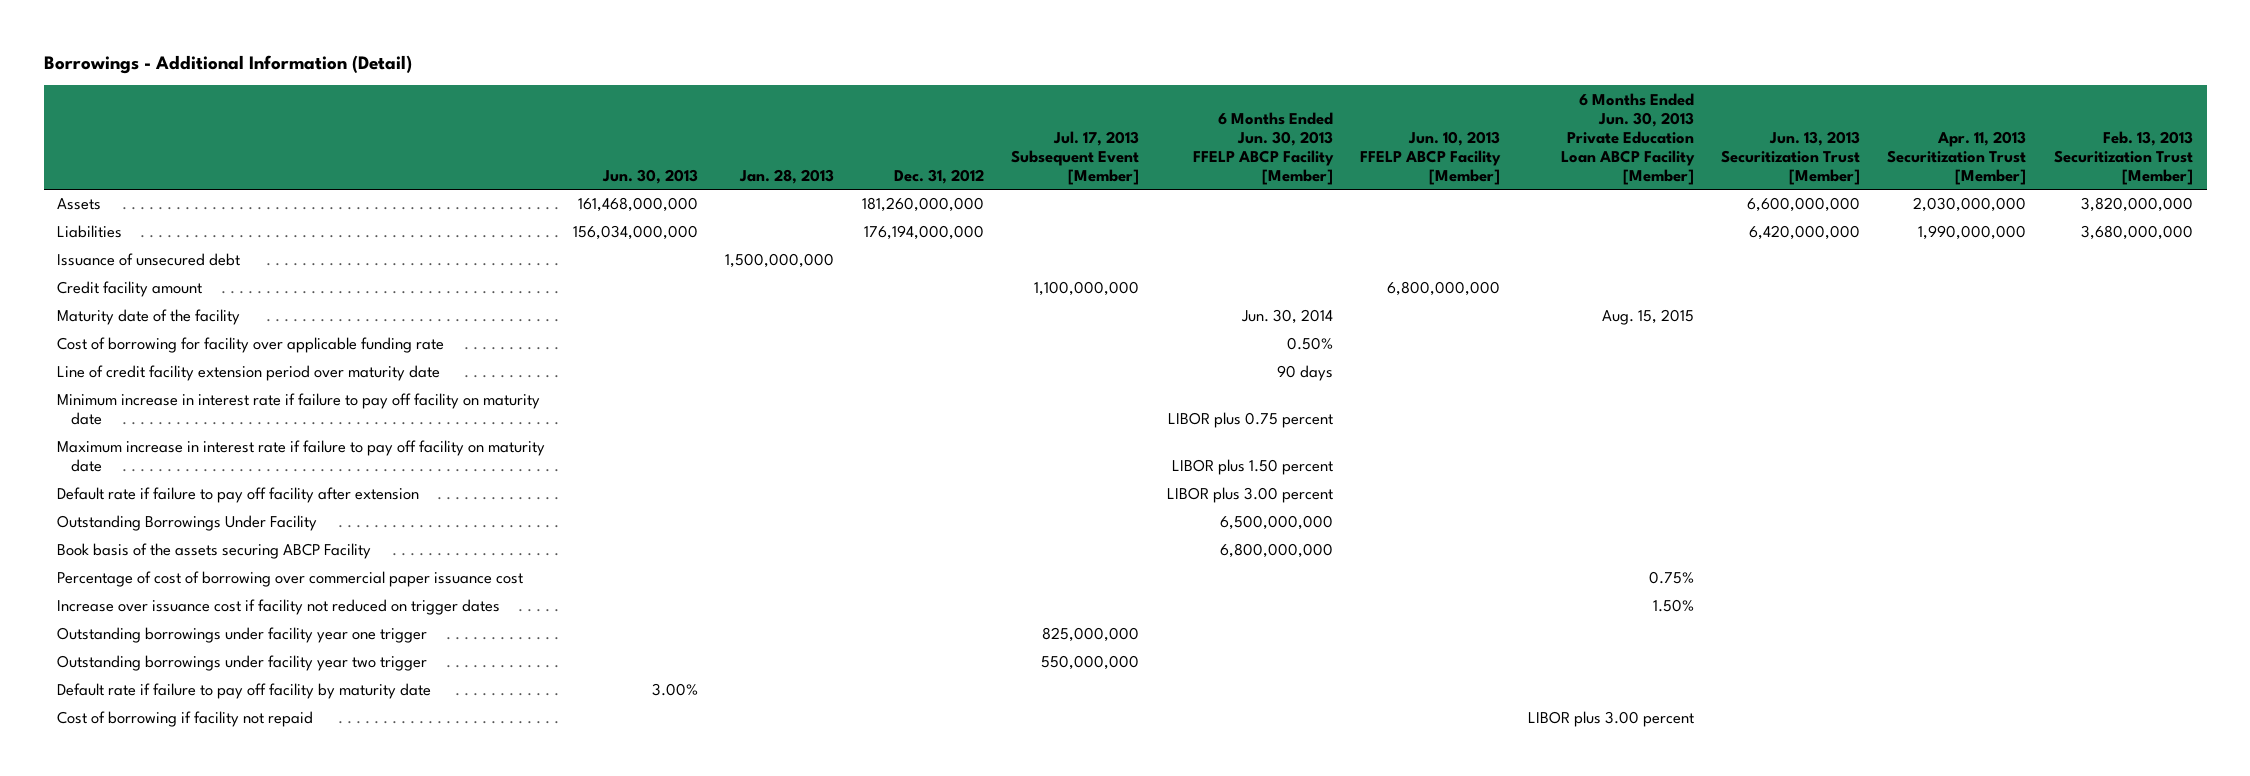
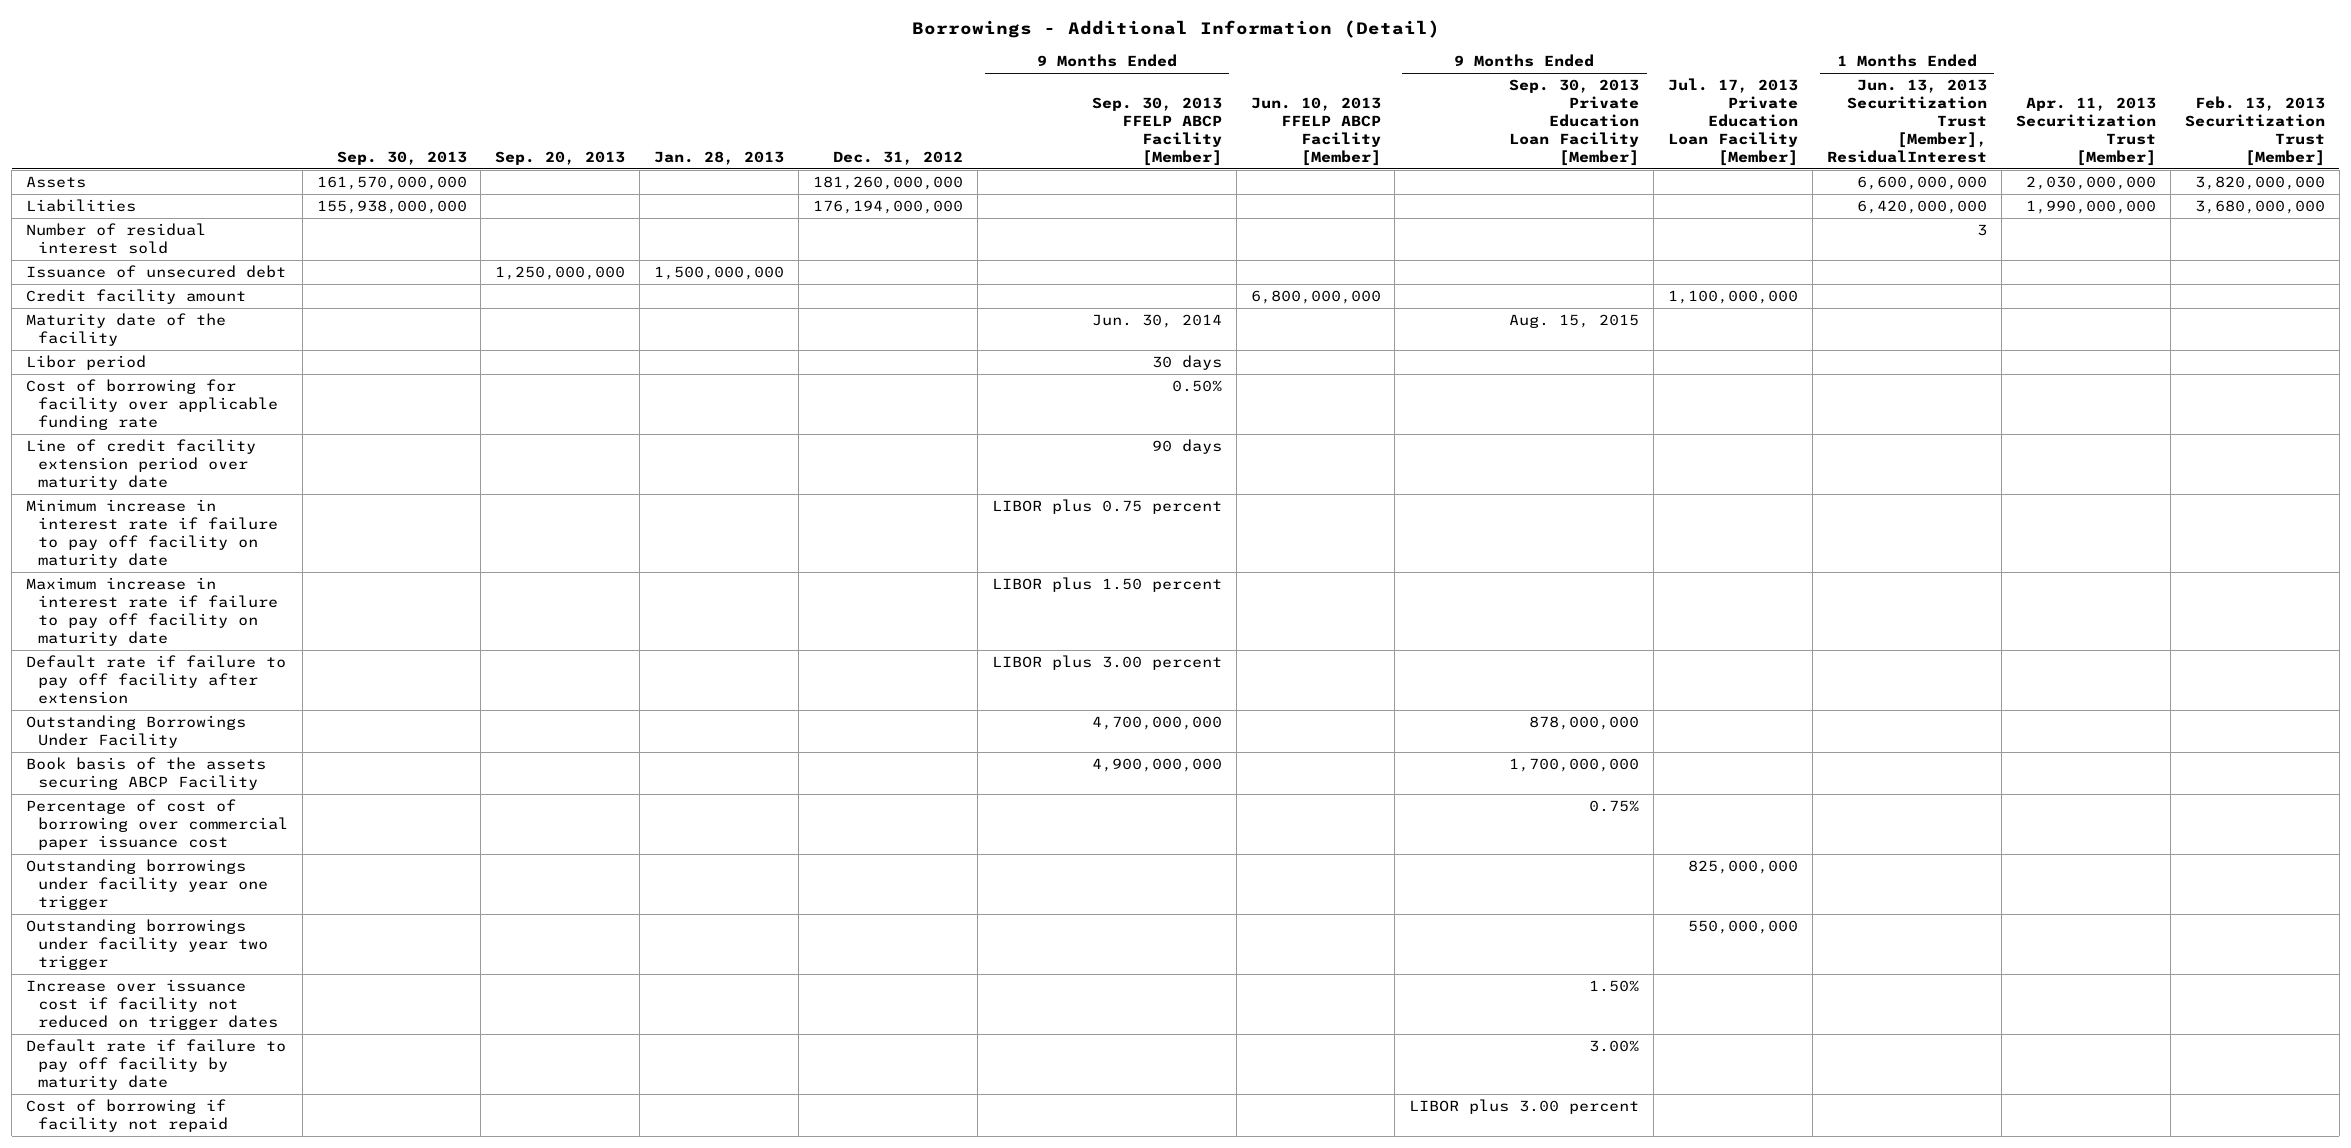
- | Jun. 30, 2013 | Jan. 28, 2013 | Dec. 31, 2012 | Jul. 17, 2013 Subsequent Event [Member] | 6 Months Ended Jun. 30, 2013 FFELP ABCP Facility [Member] | Jun. 10, 2013 FFELP ABCP Facility [Member] | 6 Months Ended Jun. 30, 2013 Private Education Loan ABCP Facility [Member] | Jun. 13, 2013 Securitization Trust [Member] | Apr. 11, 2013 Securitization Trust [Member] | Feb. 13, 2013 Securitization Trust [Member]
+ | Sep. 30, 2013 | Sep. 20, 2013 | Jan. 28, 2013 | Dec. 31, 2012 | 9 Months Ended Sep. 30, 2013 FFELP ABCP Facility [Member] | Jun. 10, 2013 FFELP ABCP Facility [Member] | 9 Months Ended Sep. 30, 2013 Private Education Loan Facility [Member] | Jul. 17, 2013 Private Education Loan Facility [Member] | 1 Months Ended Jun. 13, 2013 Securitization Trust [Member], ResidualInterest | Apr. 11, 2013 Securitization Trust [Member] | Feb. 13, 2013 Securitization Trust [Member]
+ Number of residual interest sold | | | | | | | | | 3 | |
+ Libor period | | | | | 30 days | | | | | |
moved down: Increase over issuance cost if facility not reduced on trigger dates | | | | | | | 1.50% | | | |

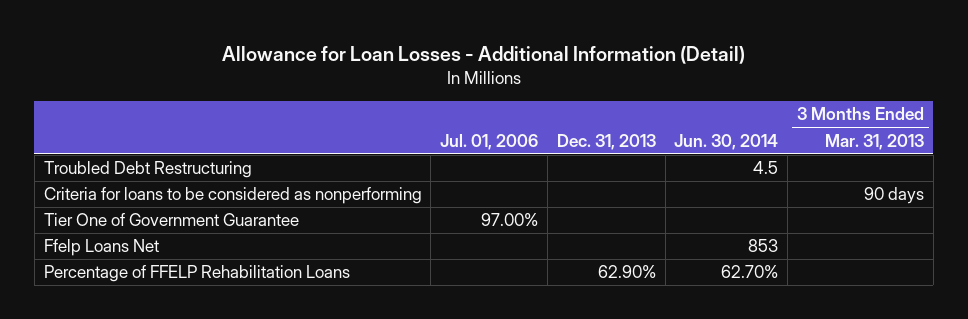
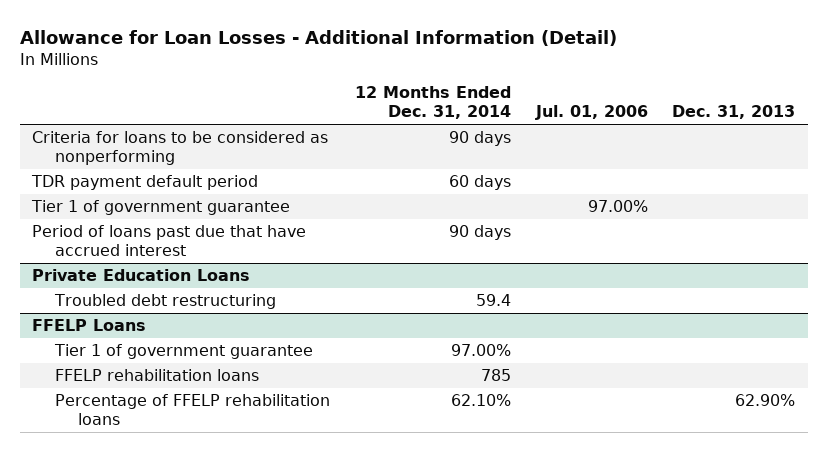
- | Jul. 01, 2006 | Dec. 31, 2013 | Jun. 30, 2014 | 3 Months Ended Mar. 31, 2013
+ | 12 Months Ended Dec. 31, 2014 | Jul. 01, 2006 | Dec. 31, 2013
- Troubled Debt Restructuring | | | 4.5 |
- Tier One of Government Guarantee | 97.00% | | |
- Ffelp Loans Net | | | 853 |
- Percentage of FFELP Rehabilitation Loans | | 62.90% | 62.70% |
+ TDR payment default period | 60 days | |
+ Tier 1 of government guarantee | | 97.00% |
+ Period of loans past due that have accrued interest | 90 days | |
+ Private Education Loans
+ Troubled debt restructuring | 59.4 | |
+ FFELP Loans
+ Tier 1 of government guarantee | 97.00% | |
+ FFELP rehabilitation loans | 785 | |
+ Percentage of FFELP rehabilitation loans | 62.10% | | 62.90%

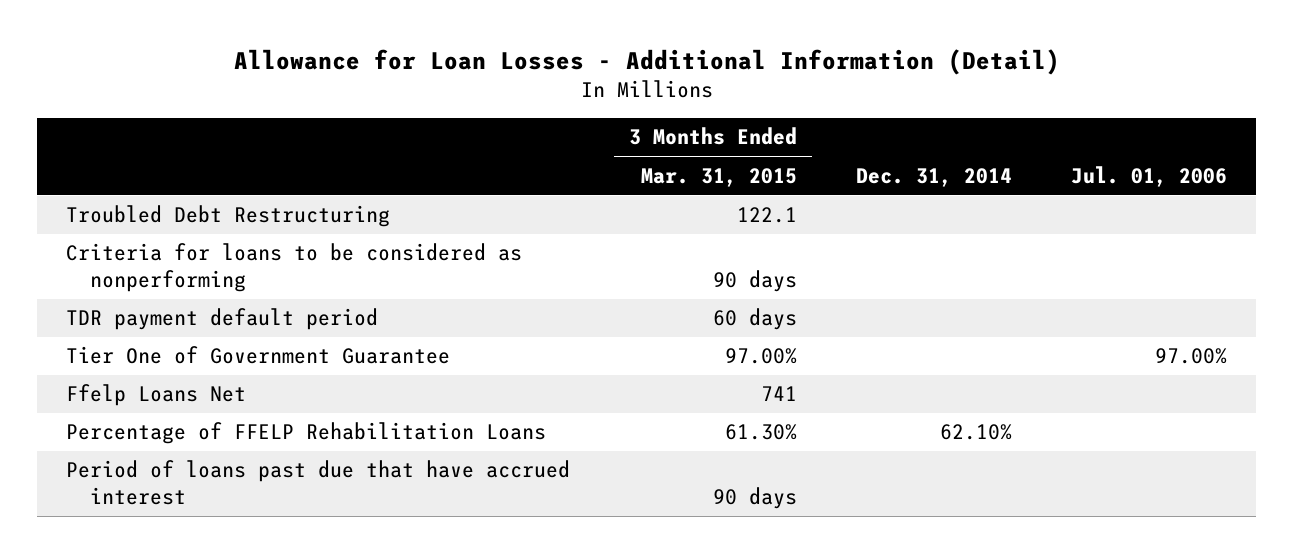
- | 12 Months Ended Dec. 31, 2014 | Jul. 01, 2006 | Dec. 31, 2013
+ | 3 Months Ended Mar. 31, 2015 | Dec. 31, 2014 | Jul. 01, 2006
+ Troubled Debt Restructuring | 122.1 | |
- Tier 1 of government guarantee | | 97.00% |
+ Tier One of Government Guarantee | 97.00% | | 97.00%
+ Ffelp Loans Net | 741 | |
+ Percentage of FFELP Rehabilitation Loans | 61.30% | 62.10% |
- Private Education Loans
- Troubled debt restructuring | 59.4 | |
- FFELP Loans
- Tier 1 of government guarantee | 97.00% | |
- FFELP rehabilitation loans | 785 | |
- Percentage of FFELP rehabilitation loans | 62.10% | | 62.90%

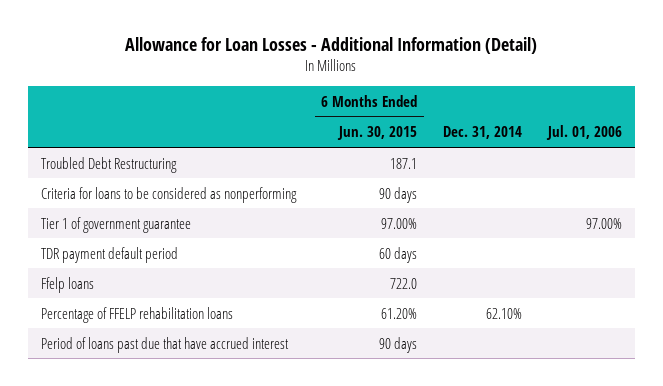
- | 3 Months Ended Mar. 31, 2015 | Dec. 31, 2014 | Jul. 01, 2006
+ | 6 Months Ended Jun. 30, 2015 | Dec. 31, 2014 | Jul. 01, 2006
+ Tier 1 of government guarantee | 97.00% | | 97.00%
- Tier One of Government Guarantee | 97.00% | | 97.00%
- Ffelp Loans Net | 741 | |
- Percentage of FFELP Rehabilitation Loans | 61.30% | 62.10% |
+ Ffelp loans | 722.0 | |
+ Percentage of FFELP rehabilitation loans | 61.20% | 62.10% |

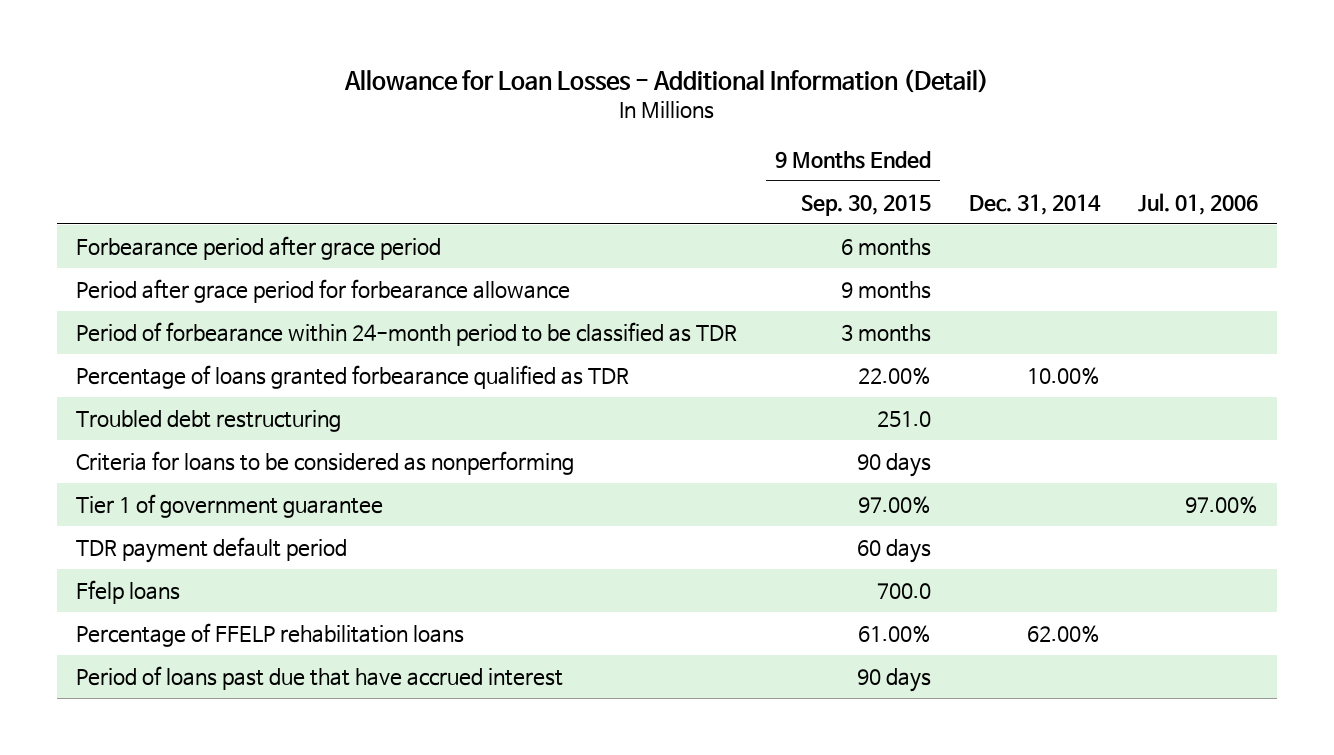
- | 6 Months Ended Jun. 30, 2015 | Dec. 31, 2014 | Jul. 01, 2006
+ | 9 Months Ended Sep. 30, 2015 | Dec. 31, 2014 | Jul. 01, 2006
- Troubled Debt Restructuring | 187.1 | |
+ Forbearance period after grace period | 6 months | |
+ Period after grace period for forbearance allowance | 9 months | |
+ Period of forbearance within 24-month period to be classified as TDR | 3 months | |
+ Percentage of loans granted forbearance qualified as TDR | 22.00% | 10.00% |
+ Troubled debt restructuring | 251.0 | |
- Percentage of FFELP rehabilitation loans | 61.20% | 62.10% |
+ Percentage of FFELP rehabilitation loans | 61.00% | 62.00% |

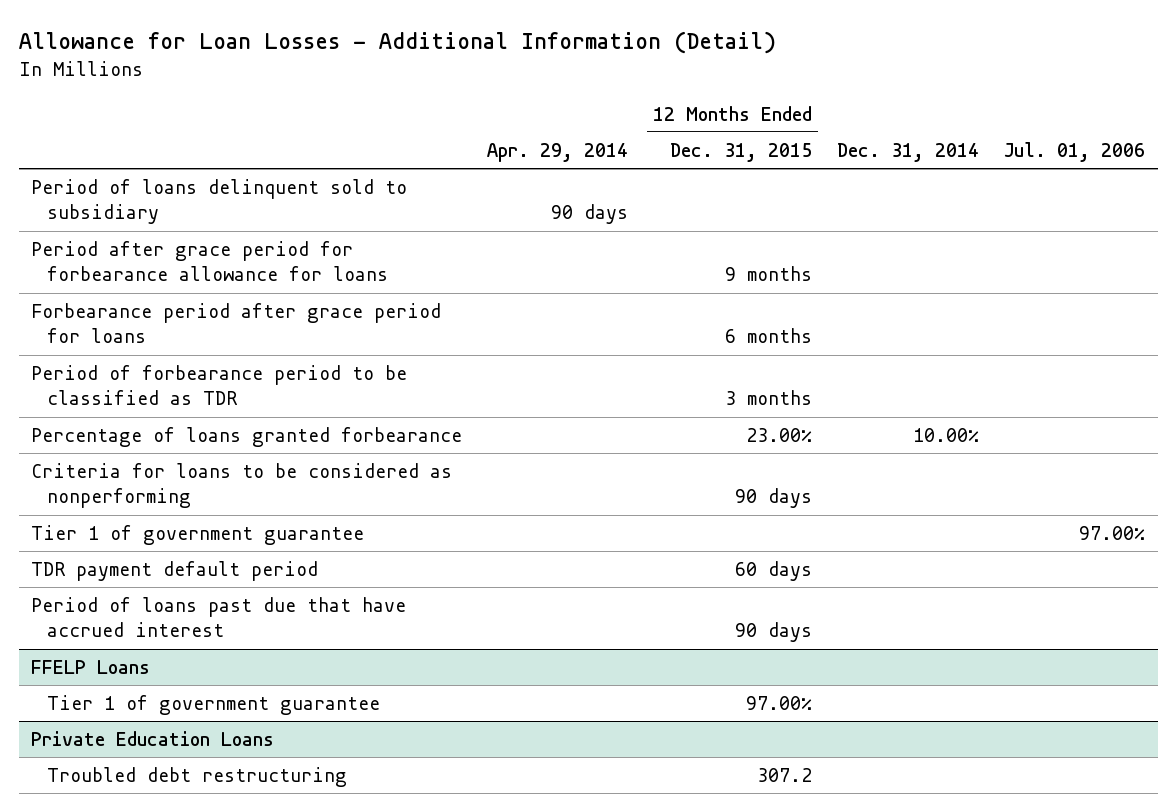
- | 9 Months Ended Sep. 30, 2015 | Dec. 31, 2014 | Jul. 01, 2006
+ | Apr. 29, 2014 | 12 Months Ended Dec. 31, 2015 | Dec. 31, 2014 | Jul. 01, 2006
- Forbearance period after grace period | 6 months | |
- Period after grace period for forbearance allowance | 9 months | |
- Period of forbearance within 24-month period to be classified as TDR | 3 months | |
- Percentage of loans granted forbearance qualified as TDR | 22.00% | 10.00% |
- Troubled debt restructuring | 251.0 | |
+ Period of loans delinquent sold to subsidiary | 90 days | | |
+ Period after grace period for forbearance allowance for loans | | 9 months | |
+ Forbearance period after grace period for loans | | 6 months | |
+ Period of forbearance period to be classified as TDR | | 3 months | |
+ Percentage of loans granted forbearance | | 23.00% | 10.00% |
- Ffelp loans | 700.0 | |
- Percentage of FFELP rehabilitation loans | 61.00% | 62.00% |
+ FFELP Loans
+ Tier 1 of government guarantee | | 97.00% | |
+ Private Education Loans
+ Troubled debt restructuring | | 307.2 | |

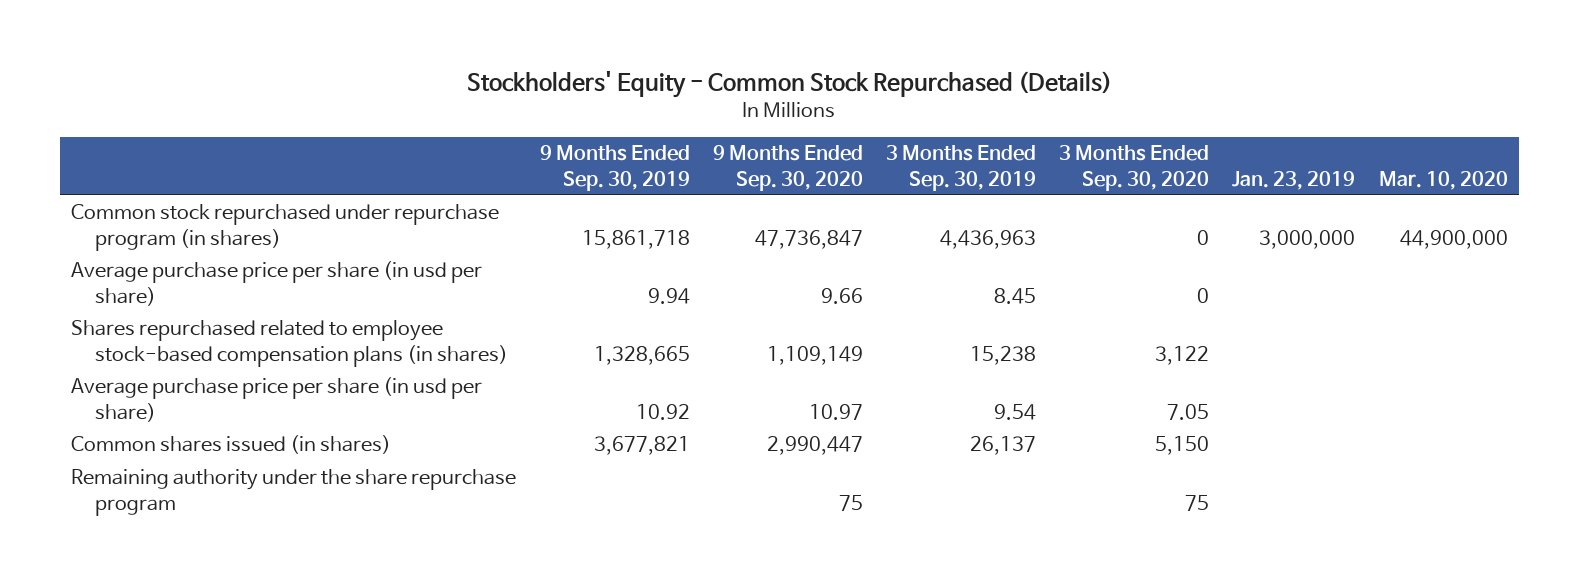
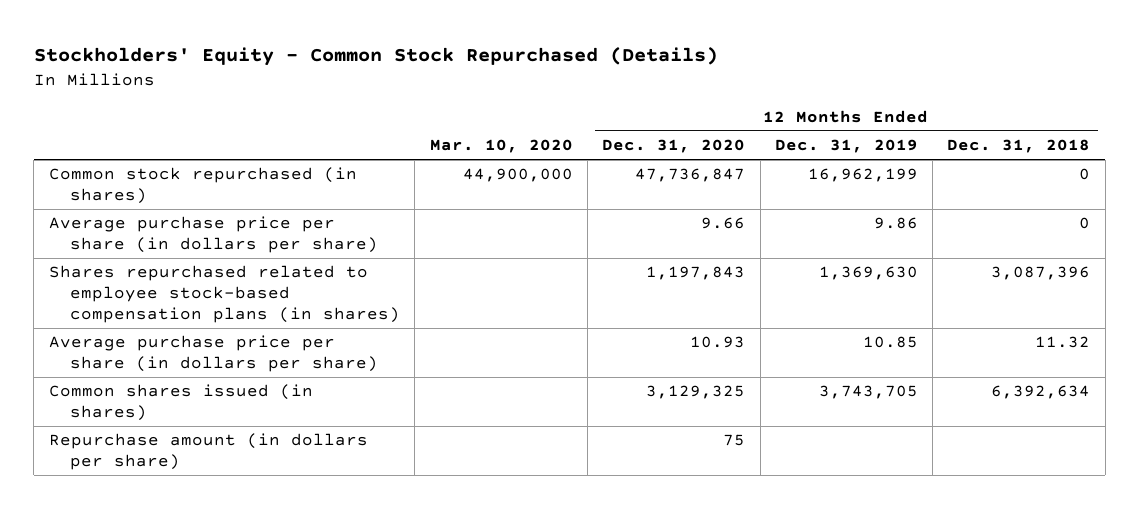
- | 9 Months Ended Sep. 30, 2019 | 9 Months Ended Sep. 30, 2020 | 3 Months Ended Sep. 30, 2019 | 3 Months Ended Sep. 30, 2020 | Jan. 23, 2019 | Mar. 10, 2020
+ | Mar. 10, 2020 | 12 Months Ended Dec. 31, 2020 | 12 Months Ended Dec. 31, 2019 | 12 Months Ended Dec. 31, 2018
- Common stock repurchased under repurchase program (in shares) | 15,861,718 | 47,736,847 | 4,436,963 | 0 | 3,000,000 | 44,900,000
- Average purchase price per share (in usd per share) | 9.94 | 9.66 | 8.45 | 0 | |
+ Common stock repurchased (in shares) | 44,900,000 | 47,736,847 | 16,962,199 | 0
+ Average purchase price per share (in dollars per share) | | 9.66 | 9.86 | 0
- Average purchase price per share (in usd per share) | 10.92 | 10.97 | 9.54 | 7.05 | |
+ Average purchase price per share (in dollars per share) | | 10.93 | 10.85 | 11.32
- Remaining authority under the share repurchase program | | 75 | | 75 | |
+ Repurchase amount (in dollars per share) | | 75 | |

